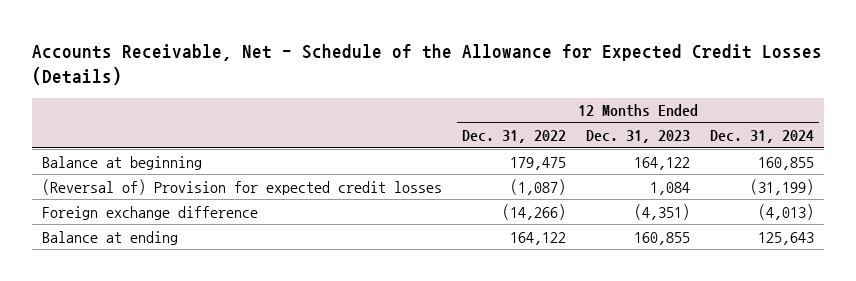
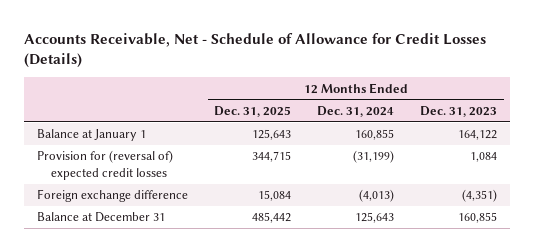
- Accounts Receivable, Net - Schedule of the Allowance for Expected Credit Losses (Details)
+ Accounts Receivable, Net - Schedule of Allowance for Credit Losses (Details)
- | 12 Months Ended Dec. 31, 2022 | 12 Months Ended Dec. 31, 2023 | 12 Months Ended Dec. 31, 2024
+ | 12 Months Ended Dec. 31, 2025 | 12 Months Ended Dec. 31, 2024 | 12 Months Ended Dec. 31, 2023
- Balance at beginning | 179,475 | 164,122 | 160,855
- (Reversal of) Provision for expected credit losses | (1,087) | 1,084 | (31,199)
+ Balance at January 1 | 125,643 | 160,855 | 164,122
+ Provision for (reversal of) expected credit losses | 344,715 | (31,199) | 1,084
- Balance at ending | 164,122 | 160,855 | 125,643
+ Balance at December 31 | 485,442 | 125,643 | 160,855

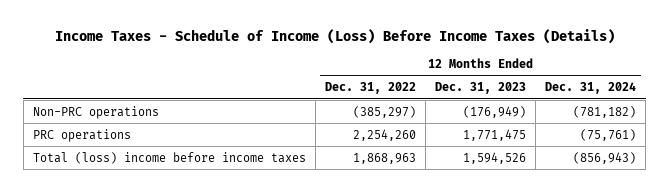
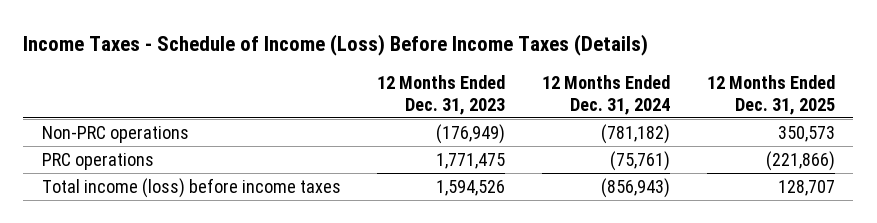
- | 12 Months Ended Dec. 31, 2022 | 12 Months Ended Dec. 31, 2023 | 12 Months Ended Dec. 31, 2024
+ | 12 Months Ended Dec. 31, 2023 | 12 Months Ended Dec. 31, 2024 | 12 Months Ended Dec. 31, 2025
- Total (loss) income before income taxes | 1,868,963 | 1,594,526 | (856,943)
+ Total income (loss) before income taxes | 1,594,526 | (856,943) | 128,707

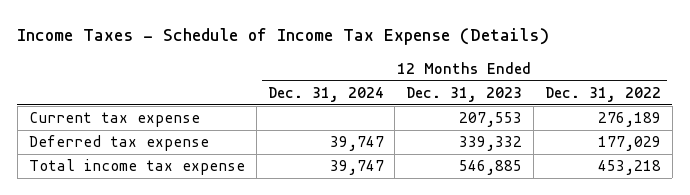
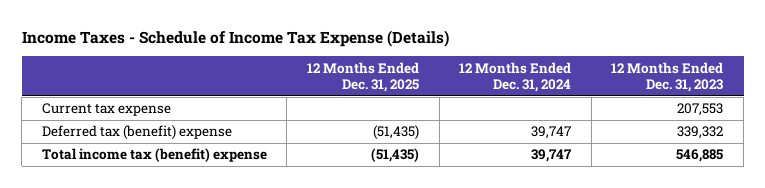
- | 12 Months Ended Dec. 31, 2024 | 12 Months Ended Dec. 31, 2023 | 12 Months Ended Dec. 31, 2022
+ | 12 Months Ended Dec. 31, 2025 | 12 Months Ended Dec. 31, 2024 | 12 Months Ended Dec. 31, 2023
- Deferred tax expense | 39,747 | 339,332 | 177,029
- Total income tax expense | 39,747 | 546,885 | 453,218
+ Deferred tax (benefit) expense | (51,435) | 39,747 | 339,332
+ Total income tax (benefit) expense | (51,435) | 39,747 | 546,885

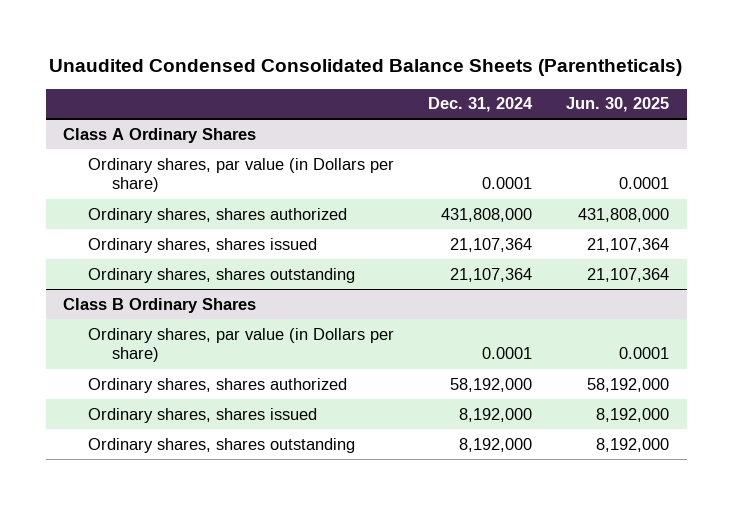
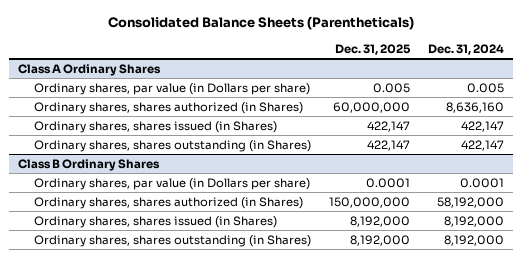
- Unaudited Condensed Consolidated Balance Sheets (Parentheticals)
+ Consolidated Balance Sheets (Parentheticals)
- | Dec. 31, 2024 | Jun. 30, 2025
+ | Dec. 31, 2025 | Dec. 31, 2024
@ Class A Ordinary Shares
- Ordinary shares, par value (in Dollars per share) | 0.0001 | 0.0001
- Ordinary shares, shares authorized | 431,808,000 | 431,808,000
- Ordinary shares, shares issued | 21,107,364 | 21,107,364
- Ordinary shares, shares outstanding | 21,107,364 | 21,107,364
+ Ordinary shares, par value (in Dollars per share) | 0.005 | 0.005
+ Ordinary shares, shares authorized (in Shares) | 60,000,000 | 8,636,160
+ Ordinary shares, shares issued (in Shares) | 422,147 | 422,147
+ Ordinary shares, shares outstanding (in Shares) | 422,147 | 422,147
@ Class B Ordinary Shares
- Ordinary shares, shares authorized | 58,192,000 | 58,192,000
- Ordinary shares, shares issued | 8,192,000 | 8,192,000
- Ordinary shares, shares outstanding | 8,192,000 | 8,192,000
+ Ordinary shares, shares authorized (in Shares) | 150,000,000 | 58,192,000
+ Ordinary shares, shares issued (in Shares) | 8,192,000 | 8,192,000
+ Ordinary shares, shares outstanding (in Shares) | 8,192,000 | 8,192,000

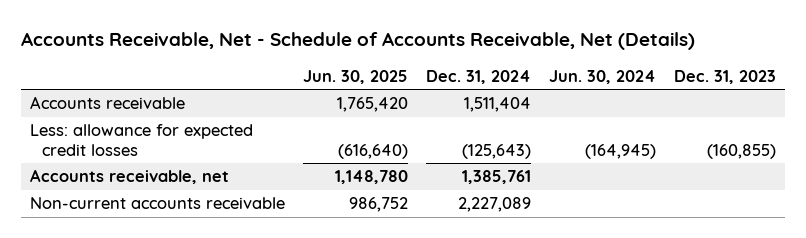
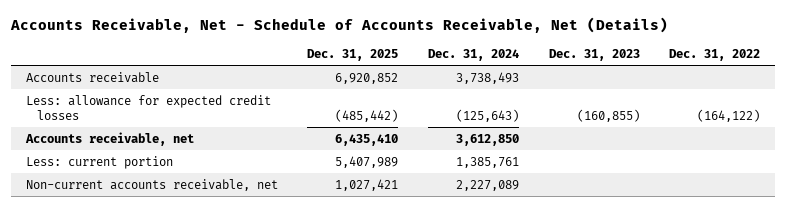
- | Jun. 30, 2025 | Dec. 31, 2024 | Jun. 30, 2024 | Dec. 31, 2023
+ | Dec. 31, 2025 | Dec. 31, 2024 | Dec. 31, 2023 | Dec. 31, 2022
- Accounts receivable | 1,765,420 | 1,511,404 | |
+ Accounts receivable | 6,920,852 | 3,738,493 | |
- Accounts receivable, net | 1,148,780 | 1,385,761 | |
- Non-current accounts receivable | 986,752 | 2,227,089 | |
+ Accounts receivable, net | 6,435,410 | 3,612,850 | |
+ Less: current portion | 5,407,989 | 1,385,761 | |
+ Non-current accounts receivable, net | 1,027,421 | 2,227,089 | |

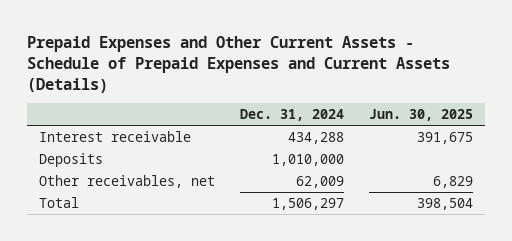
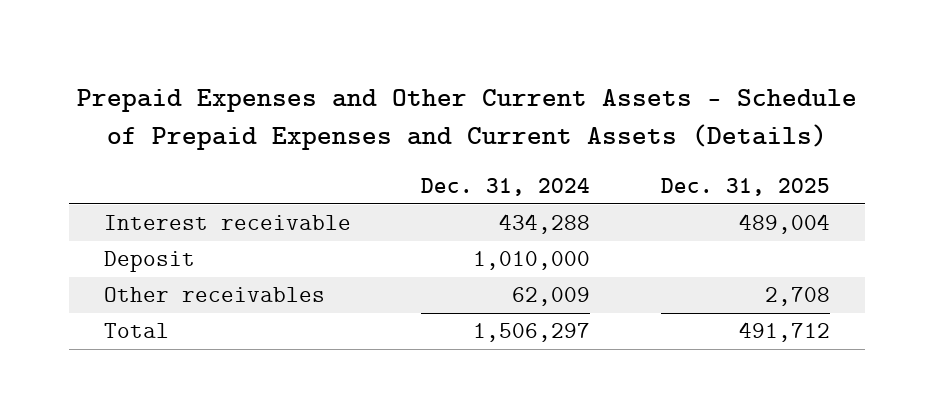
- | Dec. 31, 2024 | Jun. 30, 2025
+ | Dec. 31, 2024 | Dec. 31, 2025
- Deposits | 1,010,000 |
- Other receivables, net | 62,009 | 6,829
+ Deposit | 1,010,000 |
+ Other receivables | 62,009 | 2,708

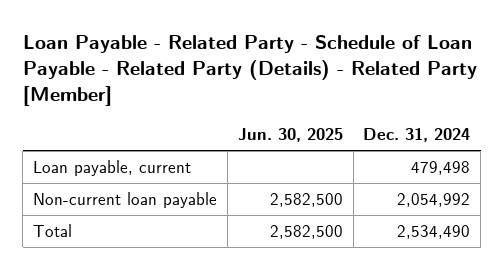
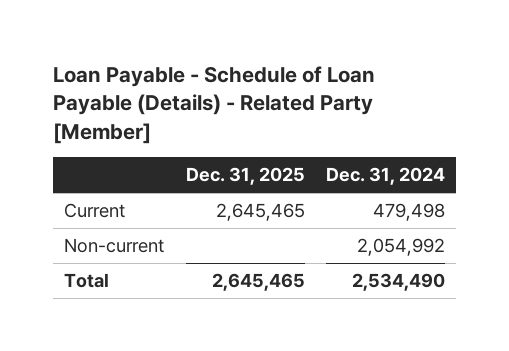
- Loan Payable - Related Party - Schedule of Loan Payable - Related Party (Details) - Related Party [Member]
+ Loan Payable - Schedule of Loan Payable (Details) - Related Party [Member]
- | Jun. 30, 2025 | Dec. 31, 2024
+ | Dec. 31, 2025 | Dec. 31, 2024
- Loan payable, current | | 479,498
- Non-current loan payable | 2,582,500 | 2,054,992
+ Current | 2,645,465 | 479,498
+ Non-current | | 2,054,992

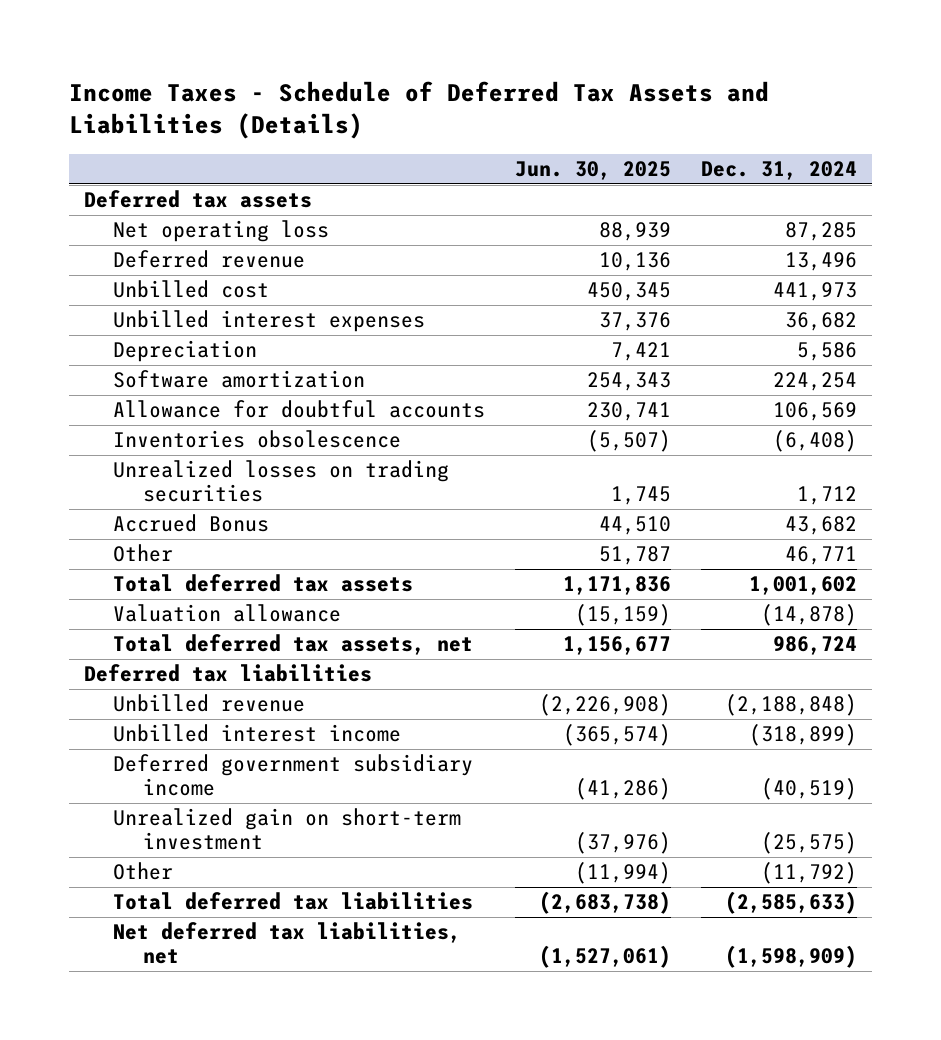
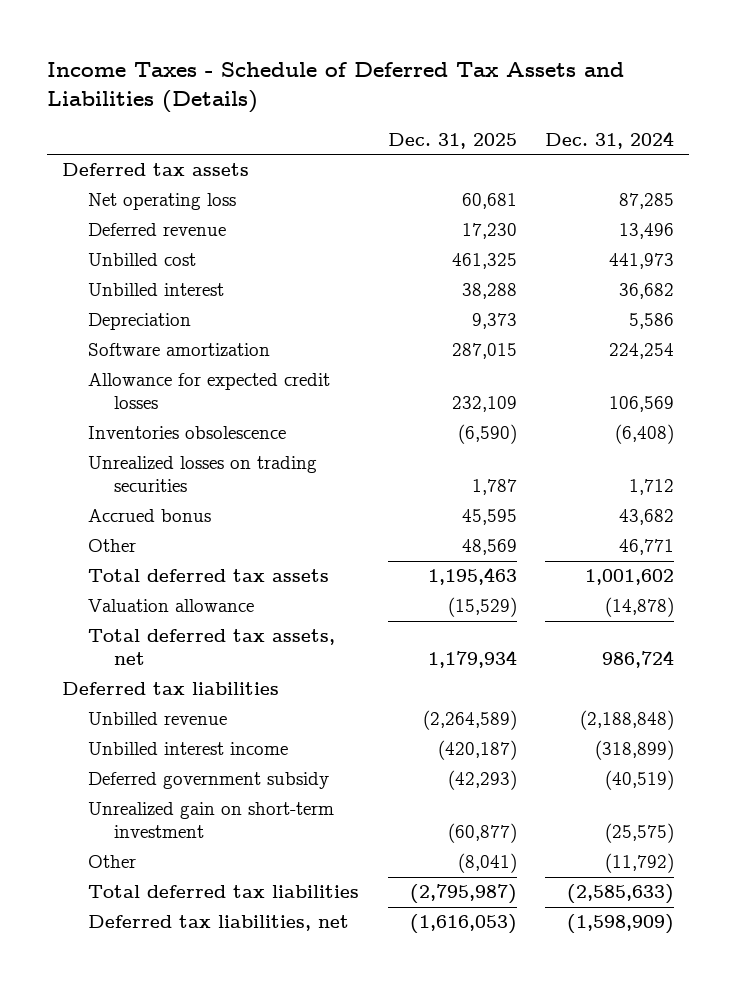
- | Jun. 30, 2025 | Dec. 31, 2024
+ | Dec. 31, 2025 | Dec. 31, 2024
- Unbilled interest expenses | 37,376 | 36,682
+ Unbilled interest | 38,288 | 36,682
- Allowance for doubtful accounts | 230,741 | 106,569
+ Allowance for expected credit losses | 232,109 | 106,569
- Accrued Bonus | 44,510 | 43,682
+ Accrued bonus | 45,595 | 43,682
- Deferred government subsidiary income | (41,286) | (40,519)
+ Deferred government subsidy | (42,293) | (40,519)
- Net deferred tax liabilities, net | (1,527,061) | (1,598,909)
+ Deferred tax liabilities, net | (1,616,053) | (1,598,909)

